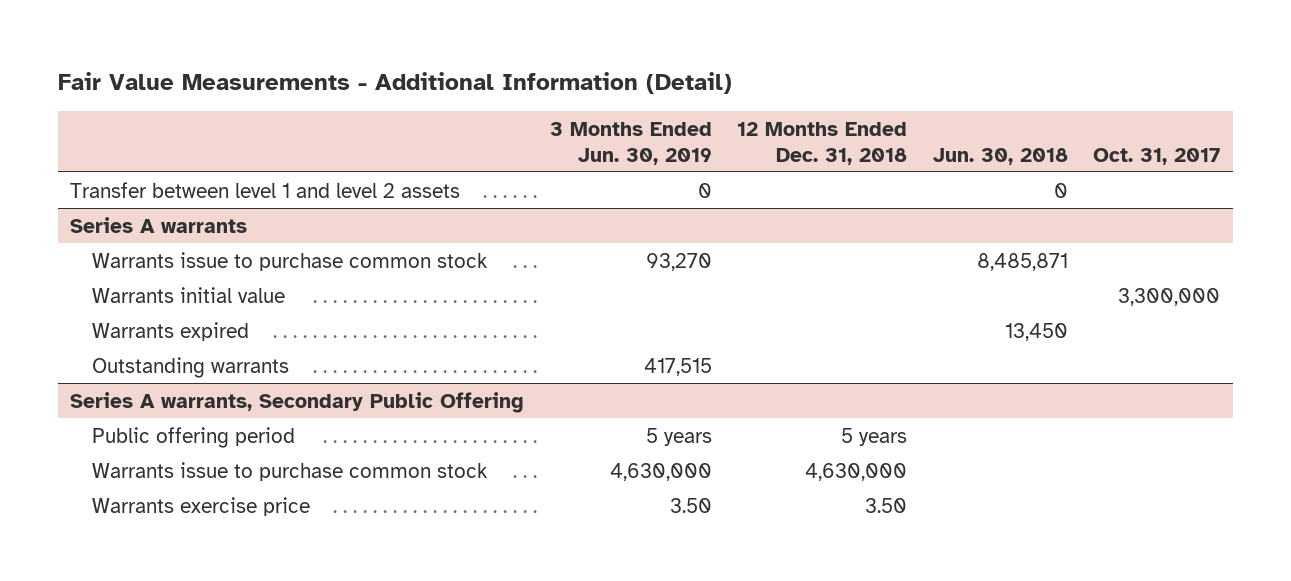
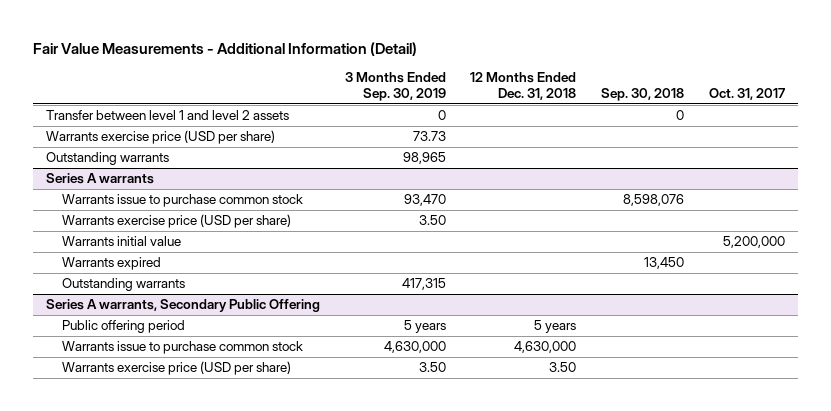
- | 3 Months Ended Jun. 30, 2019 | 12 Months Ended Dec. 31, 2018 | Jun. 30, 2018 | Oct. 31, 2017
+ | 3 Months Ended Sep. 30, 2019 | 12 Months Ended Dec. 31, 2018 | Sep. 30, 2018 | Oct. 31, 2017
+ Warrants exercise price (USD per share) | 73.73 | | |
+ Outstanding warrants | 98,965 | | |
@ Series A warrants
- Warrants initial value | | | | 3,300,000
+ Warrants exercise price (USD per share) | 3.50 | | |
+ Warrants initial value | | | | 5,200,000
@ Series A warrants, Secondary Public Offering
- Warrants exercise price | 3.50 | 3.50 | |
+ Warrants exercise price (USD per share) | 3.50 | 3.50 | |

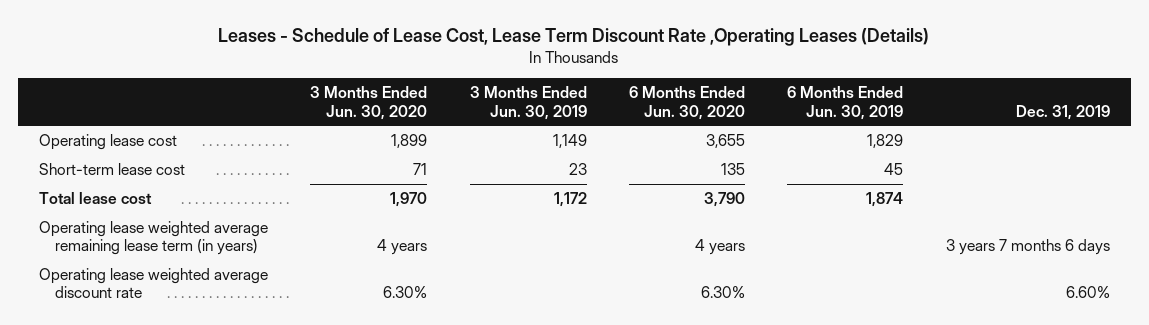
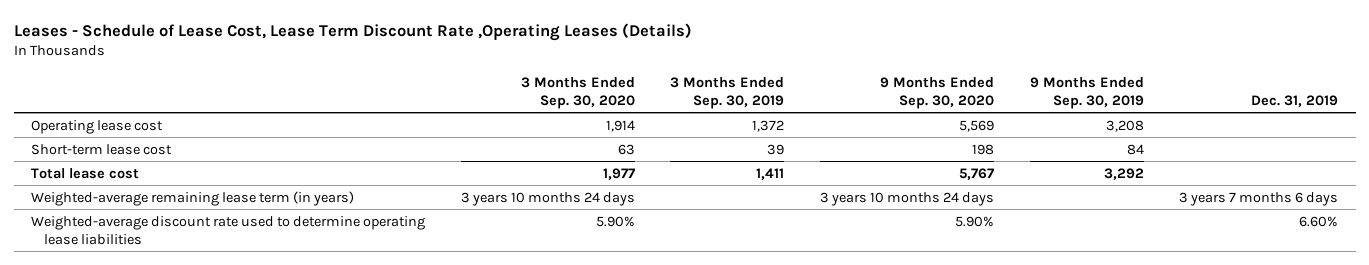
- | 3 Months Ended Jun. 30, 2020 | 3 Months Ended Jun. 30, 2019 | 6 Months Ended Jun. 30, 2020 | 6 Months Ended Jun. 30, 2019 | Dec. 31, 2019
+ | 3 Months Ended Sep. 30, 2020 | 3 Months Ended Sep. 30, 2019 | 9 Months Ended Sep. 30, 2020 | 9 Months Ended Sep. 30, 2019 | Dec. 31, 2019
- Operating lease weighted average remaining lease term (in years) | 4 years | | 4 years | | 3 years 7 months 6 days
- Operating lease weighted average discount rate | 6.30% | | 6.30% | | 6.60%
+ Weighted-average remaining lease term (in years) | 3 years 10 months 24 days | | 3 years 10 months 24 days | | 3 years 7 months 6 days
+ Weighted-average discount rate used to determine operating lease liabilities | 5.90% | | 5.90% | | 6.60%

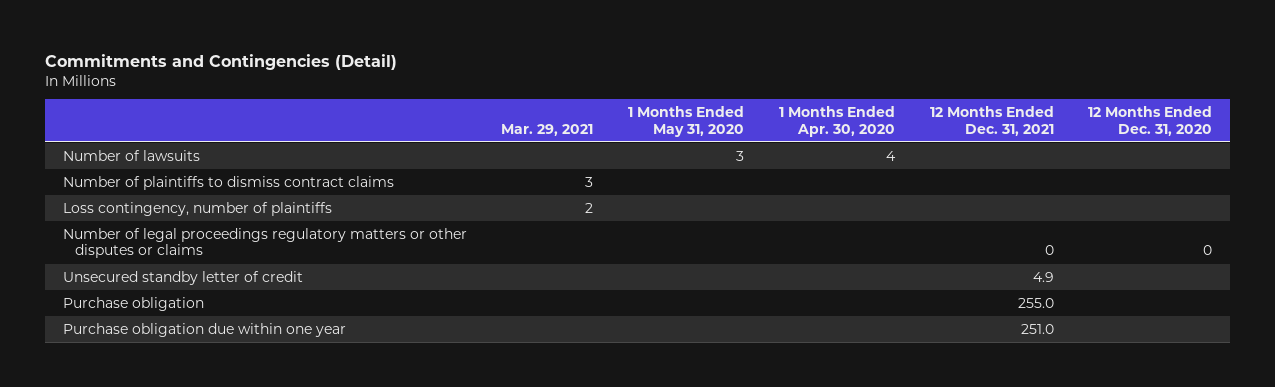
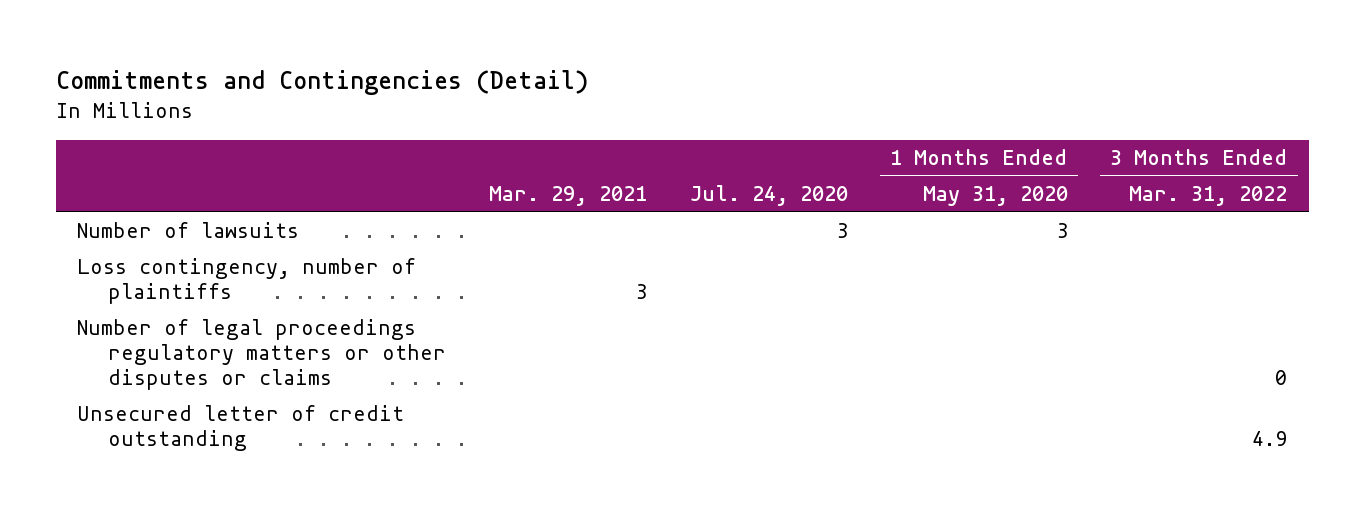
- | Mar. 29, 2021 | 1 Months Ended May 31, 2020 | 1 Months Ended Apr. 30, 2020 | 12 Months Ended Dec. 31, 2021 | 12 Months Ended Dec. 31, 2020
+ | Mar. 29, 2021 | Jul. 24, 2020 | 1 Months Ended May 31, 2020 | 3 Months Ended Mar. 31, 2022
- Number of plaintiffs to dismiss contract claims | 3 | | | |
- Loss contingency, number of plaintiffs | 2 | | | |
+ Loss contingency, number of plaintiffs | 3 | | |
- Unsecured standby letter of credit | | | | 4.9 |
- Purchase obligation | | | | 255.0 |
- Purchase obligation due within one year | | | | 251.0 |
+ Unsecured letter of credit outstanding | | | | 4.9

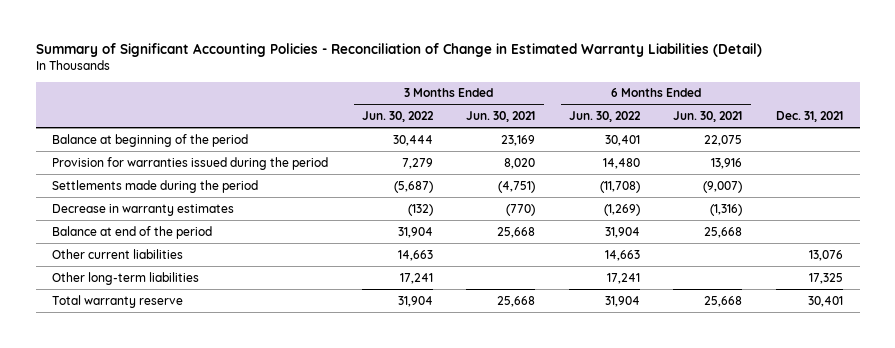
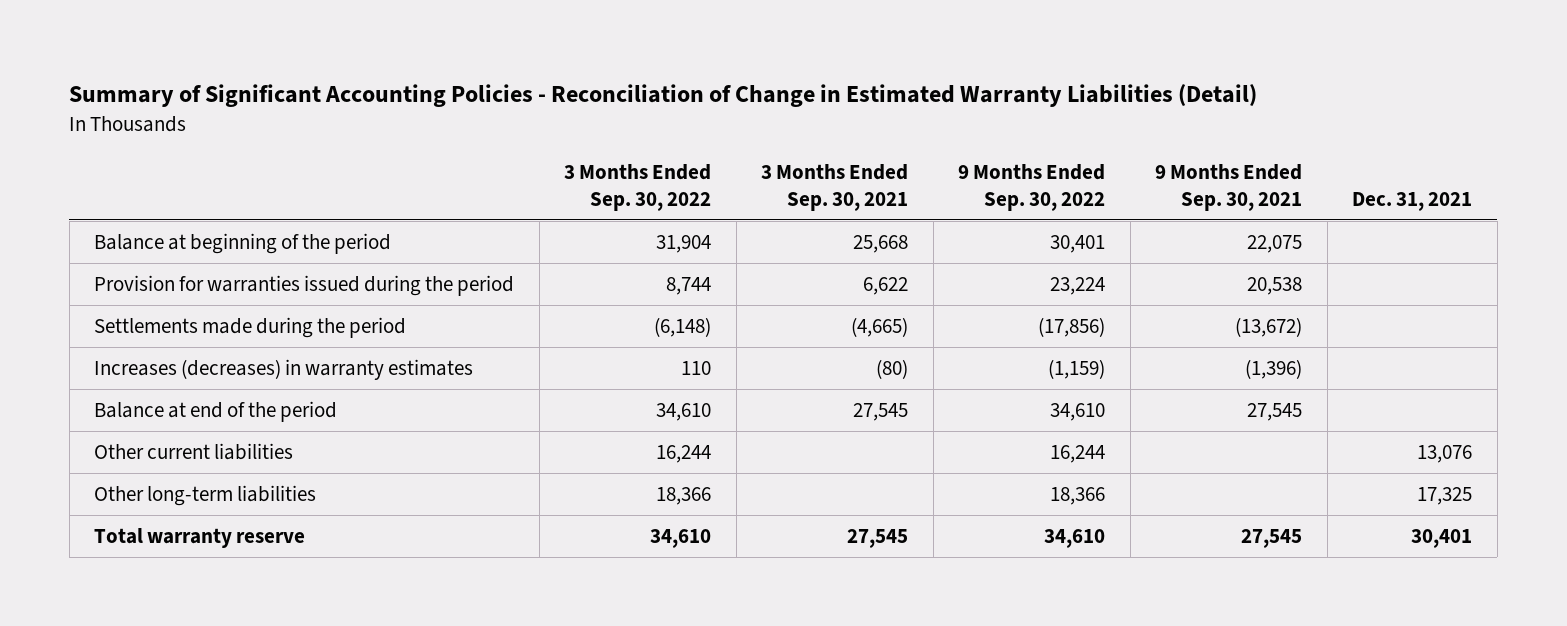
- | 3 Months Ended Jun. 30, 2022 | 3 Months Ended Jun. 30, 2021 | 6 Months Ended Jun. 30, 2022 | 6 Months Ended Jun. 30, 2021 | Dec. 31, 2021
+ | 3 Months Ended Sep. 30, 2022 | 3 Months Ended Sep. 30, 2021 | 9 Months Ended Sep. 30, 2022 | 9 Months Ended Sep. 30, 2021 | Dec. 31, 2021
- Decrease in warranty estimates | (132) | (770) | (1,269) | (1,316) |
+ Increases (decreases) in warranty estimates | 110 | (80) | (1,159) | (1,396) |

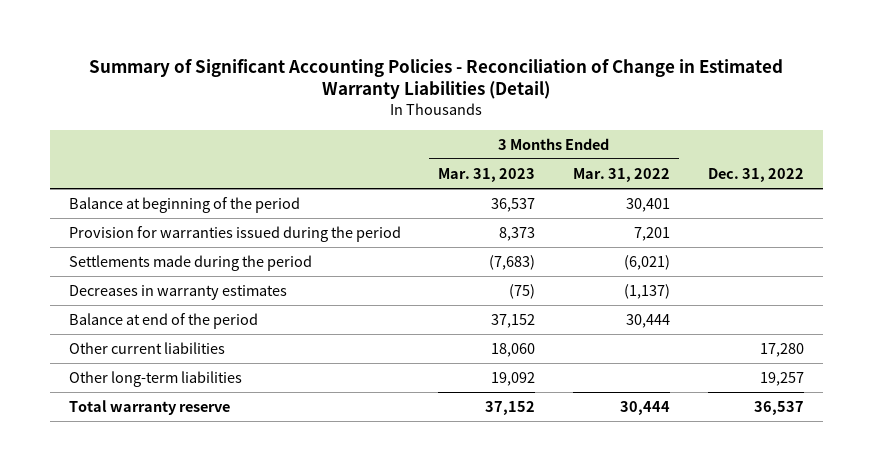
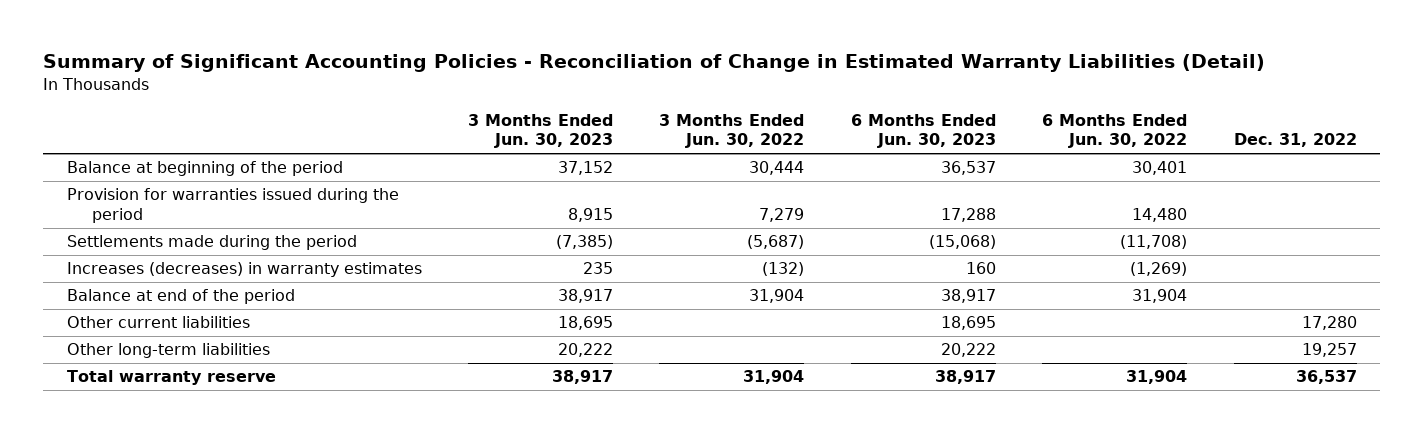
- | 3 Months Ended Mar. 31, 2023 | 3 Months Ended Mar. 31, 2022 | Dec. 31, 2022
+ | 3 Months Ended Jun. 30, 2023 | 3 Months Ended Jun. 30, 2022 | 6 Months Ended Jun. 30, 2023 | 6 Months Ended Jun. 30, 2022 | Dec. 31, 2022
- Decreases in warranty estimates | (75) | (1,137) |
+ Increases (decreases) in warranty estimates | 235 | (132) | 160 | (1,269) |

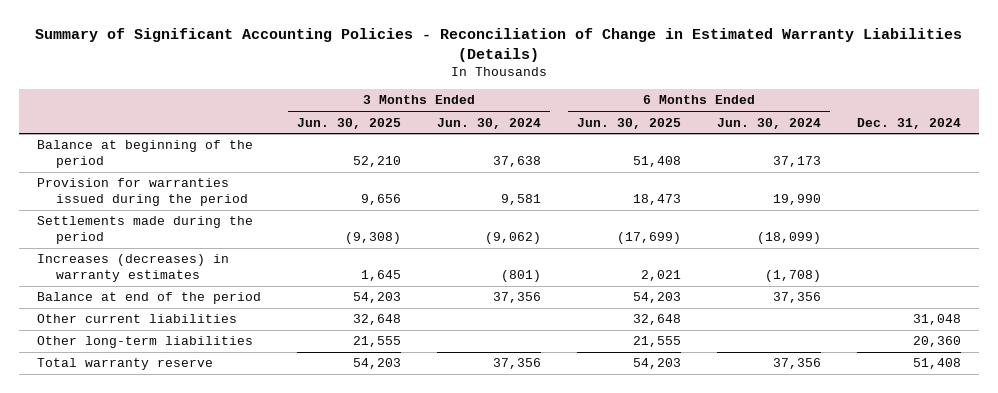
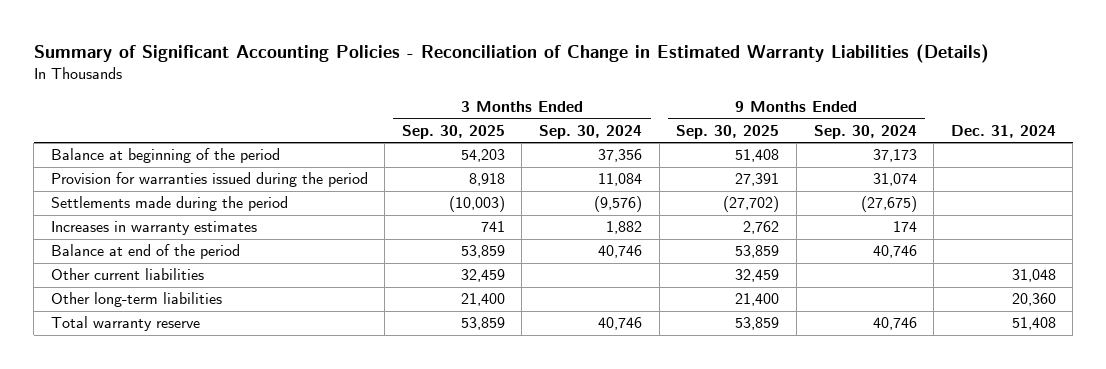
- | 3 Months Ended Jun. 30, 2025 | 3 Months Ended Jun. 30, 2024 | 6 Months Ended Jun. 30, 2025 | 6 Months Ended Jun. 30, 2024 | Dec. 31, 2024
+ | 3 Months Ended Sep. 30, 2025 | 3 Months Ended Sep. 30, 2024 | 9 Months Ended Sep. 30, 2025 | 9 Months Ended Sep. 30, 2024 | Dec. 31, 2024
- Increases (decreases) in warranty estimates | 1,645 | (801) | 2,021 | (1,708) |
+ Increases in warranty estimates | 741 | 1,882 | 2,762 | 174 |

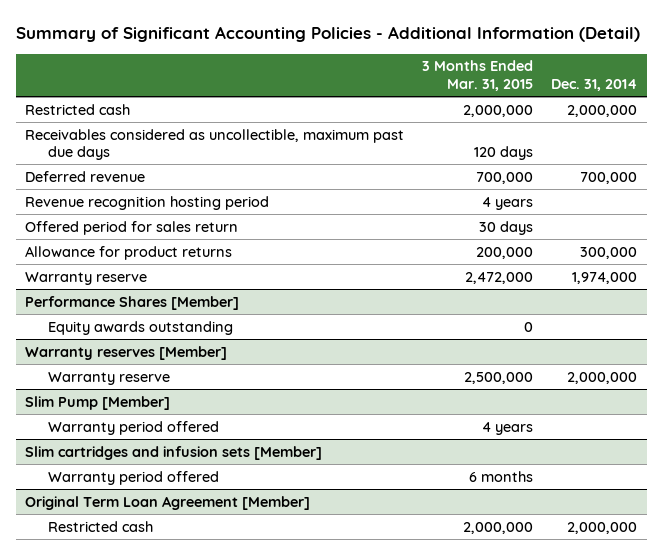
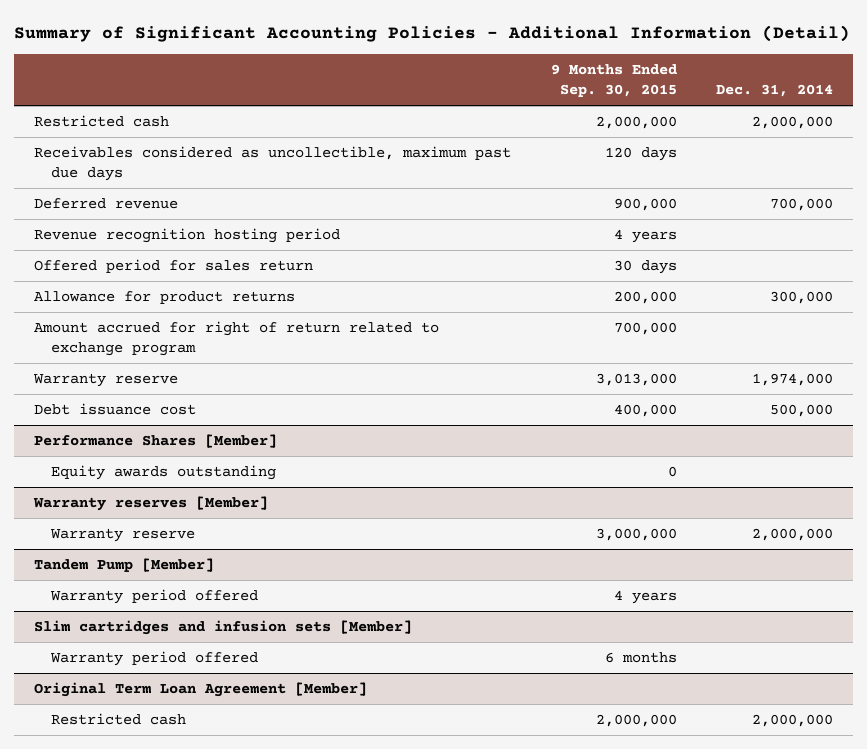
- | 3 Months Ended Mar. 31, 2015 | Dec. 31, 2014
+ | 9 Months Ended Sep. 30, 2015 | Dec. 31, 2014
+ Amount accrued for right of return related to exchange program | 700,000 |
+ Debt issuance cost | 400,000 | 500,000
- Slim Pump [Member]
- Warranty period offered | 4 years |
+ Tandem Pump [Member]
+ Warranty period offered | 4 years |

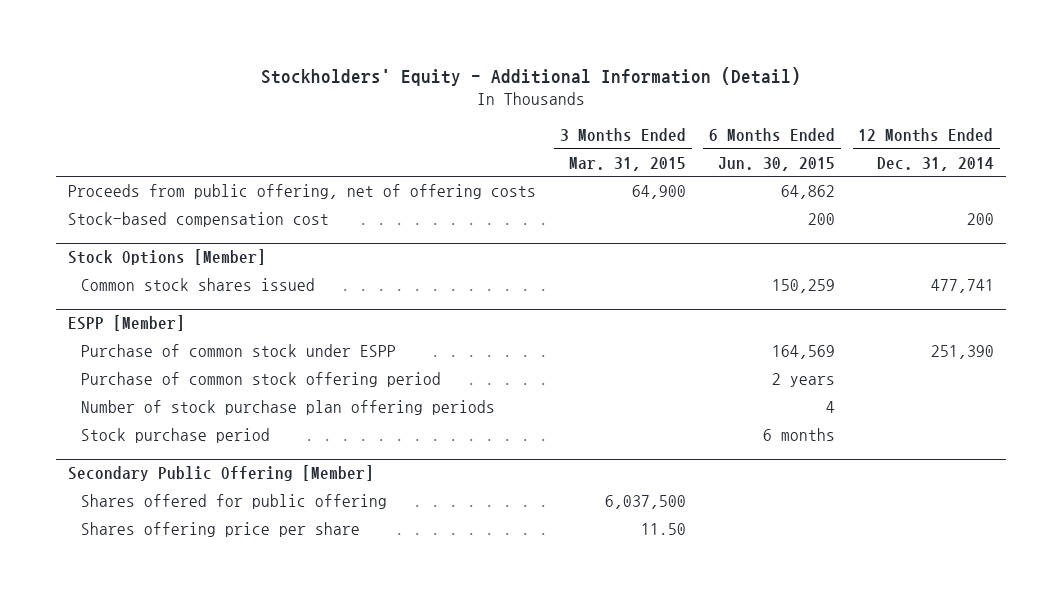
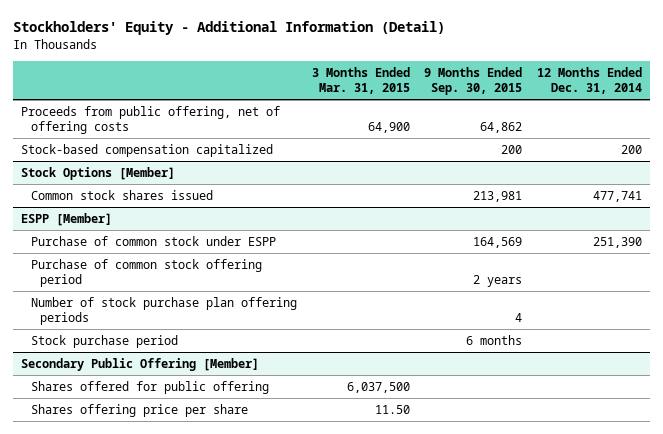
- | 3 Months Ended Mar. 31, 2015 | 6 Months Ended Jun. 30, 2015 | 12 Months Ended Dec. 31, 2014
+ | 3 Months Ended Mar. 31, 2015 | 9 Months Ended Sep. 30, 2015 | 12 Months Ended Dec. 31, 2014
- Stock-based compensation cost | | 200 | 200
+ Stock-based compensation capitalized | | 200 | 200

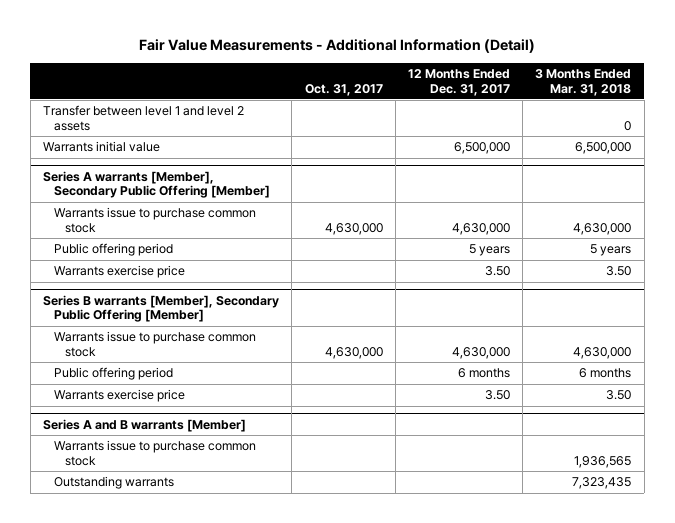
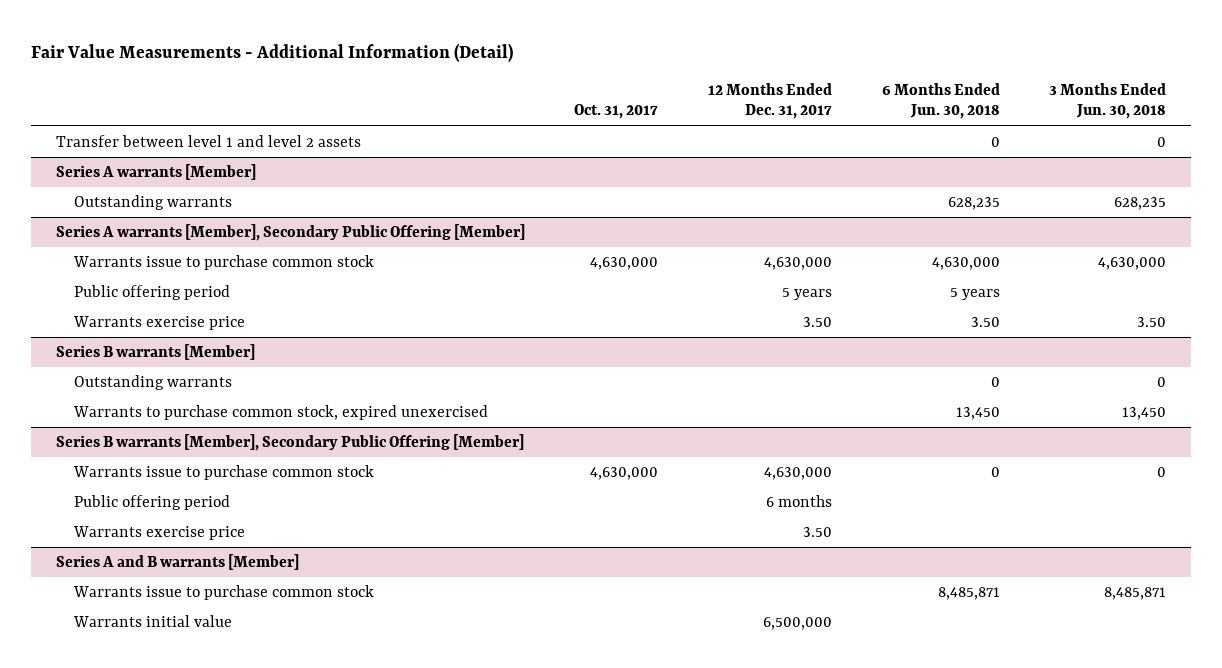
- | Oct. 31, 2017 | 12 Months Ended Dec. 31, 2017 | 3 Months Ended Mar. 31, 2018
+ | Oct. 31, 2017 | 12 Months Ended Dec. 31, 2017 | 6 Months Ended Jun. 30, 2018 | 3 Months Ended Jun. 30, 2018
- Warrants initial value | | 6,500,000 | 6,500,000
+ Series A warrants [Member]
+ Outstanding warrants | | | 628,235 | 628,235
+ Series B warrants [Member]
+ Outstanding warrants | | | 0 | 0
+ Warrants to purchase common stock, expired unexercised | | | 13,450 | 13,450
@ Series A and B warrants [Member]
- Outstanding warrants | | | 7,323,435
+ Warrants initial value | | 6,500,000 | |

